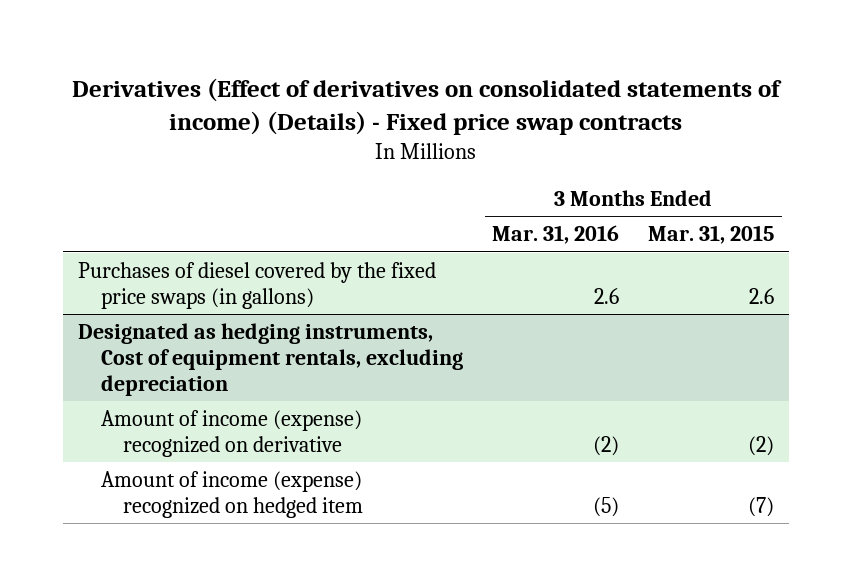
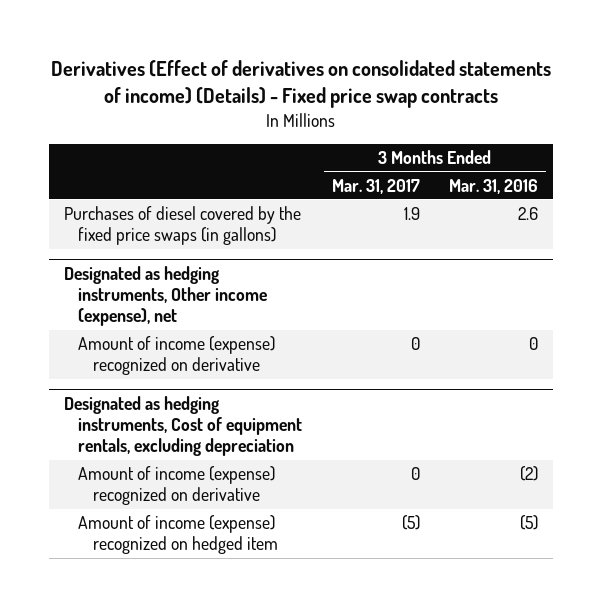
- | 3 Months Ended Mar. 31, 2016 | 3 Months Ended Mar. 31, 2015
+ | 3 Months Ended Mar. 31, 2017 | 3 Months Ended Mar. 31, 2016
+ Designated as hedging instruments, Other income (expense), net
+ Amount of income (expense) recognized on derivative | 0 | 0

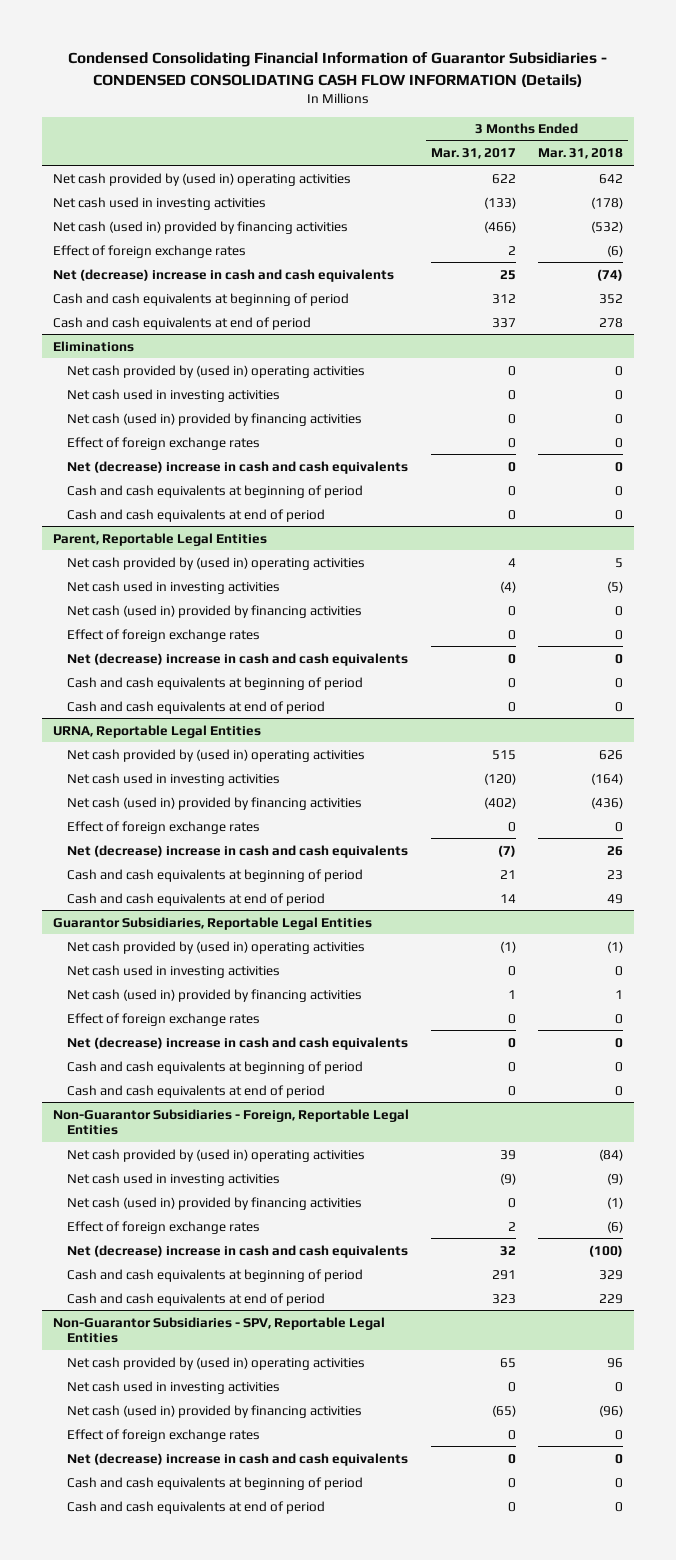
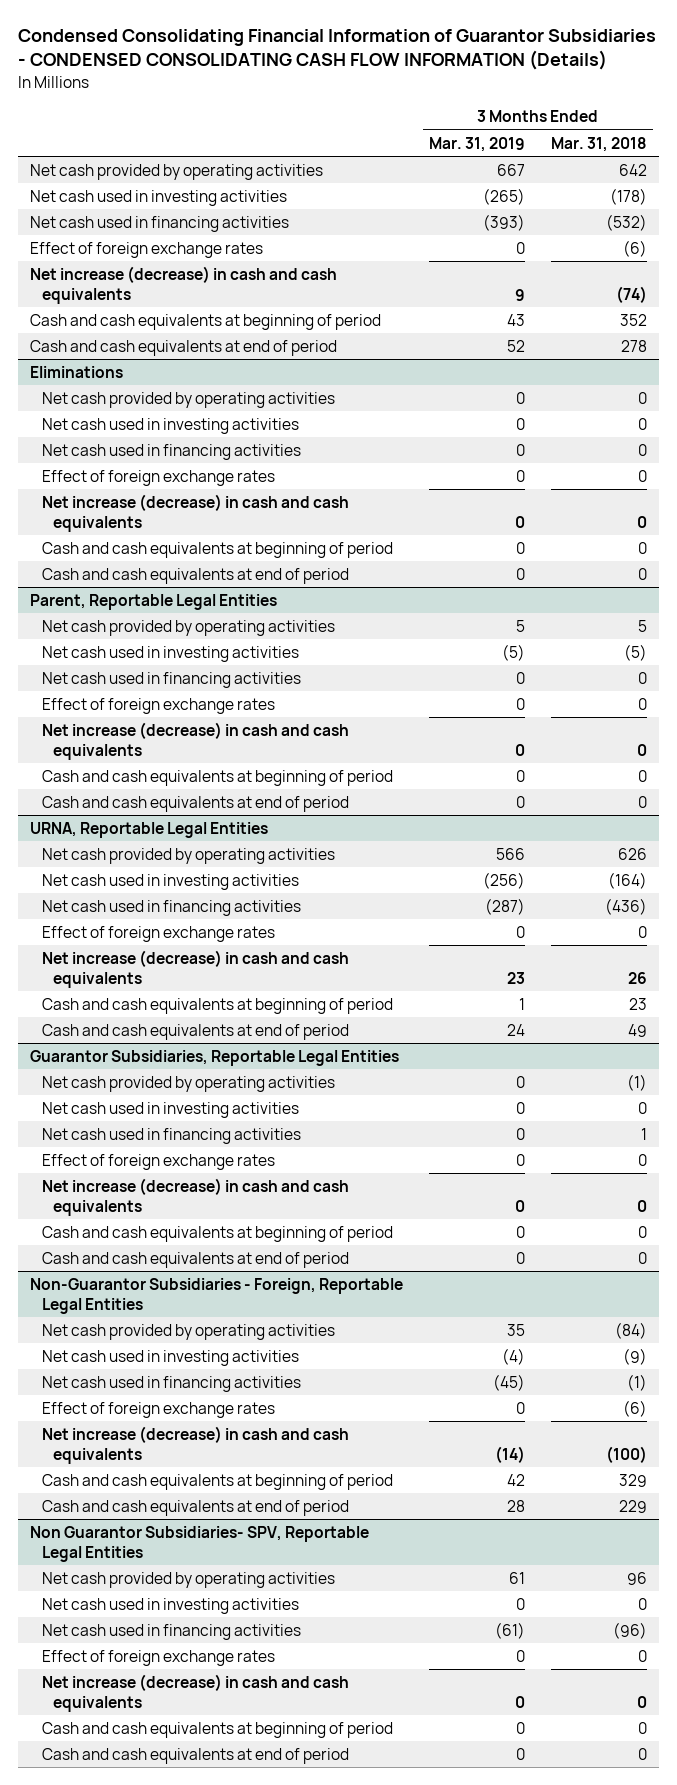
- | 3 Months Ended Mar. 31, 2017 | 3 Months Ended Mar. 31, 2018
+ | 3 Months Ended Mar. 31, 2019 | 3 Months Ended Mar. 31, 2018
- Net cash provided by (used in) operating activities | 622 | 642
+ Net cash provided by operating activities | 667 | 642
- Net cash (used in) provided by financing activities | (466) | (532)
+ Net cash used in financing activities | (393) | (532)
- Net (decrease) increase in cash and cash equivalents | 25 | (74)
+ Net increase (decrease) in cash and cash equivalents | 9 | (74)
@ Eliminations
- Net cash provided by (used in) operating activities | 0 | 0
+ Net cash provided by operating activities | 0 | 0
- Net cash (used in) provided by financing activities | 0 | 0
+ Net cash used in financing activities | 0 | 0
- Net (decrease) increase in cash and cash equivalents | 0 | 0
+ Net increase (decrease) in cash and cash equivalents | 0 | 0
@ Parent, Reportable Legal Entities
- Net cash provided by (used in) operating activities | 4 | 5
+ Net cash provided by operating activities | 5 | 5
- Net cash (used in) provided by financing activities | 0 | 0
+ Net cash used in financing activities | 0 | 0
- Net (decrease) increase in cash and cash equivalents | 0 | 0
+ Net increase (decrease) in cash and cash equivalents | 0 | 0
@ URNA, Reportable Legal Entities
- Net cash provided by (used in) operating activities | 515 | 626
+ Net cash provided by operating activities | 566 | 626
- Net cash (used in) provided by financing activities | (402) | (436)
+ Net cash used in financing activities | (287) | (436)
- Net (decrease) increase in cash and cash equivalents | (7) | 26
+ Net increase (decrease) in cash and cash equivalents | 23 | 26
@ Guarantor Subsidiaries, Reportable Legal Entities
- Net cash provided by (used in) operating activities | (1) | (1)
+ Net cash provided by operating activities | 0 | (1)
- Net cash (used in) provided by financing activities | 1 | 1
+ Net cash used in financing activities | 0 | 1
- Net (decrease) increase in cash and cash equivalents | 0 | 0
+ Net increase (decrease) in cash and cash equivalents | 0 | 0
@ Non-Guarantor Subsidiaries - Foreign, Reportable Legal Entities
- Net cash provided by (used in) operating activities | 39 | (84)
+ Net cash provided by operating activities | 35 | (84)
- Net cash (used in) provided by financing activities | 0 | (1)
+ Net cash used in financing activities | (45) | (1)
- Net (decrease) increase in cash and cash equivalents | 32 | (100)
+ Net increase (decrease) in cash and cash equivalents | (14) | (100)
- Non-Guarantor Subsidiaries - SPV, Reportable Legal Entities
- Net cash provided by (used in) operating activities | 65 | 96
+ Non Guarantor Subsidiaries- SPV, Reportable Legal Entities
+ Net cash provided by operating activities | 61 | 96
- Net cash (used in) provided by financing activities | (65) | (96)
+ Net cash used in financing activities | (61) | (96)
- Net (decrease) increase in cash and cash equivalents | 0 | 0
+ Net increase (decrease) in cash and cash equivalents | 0 | 0

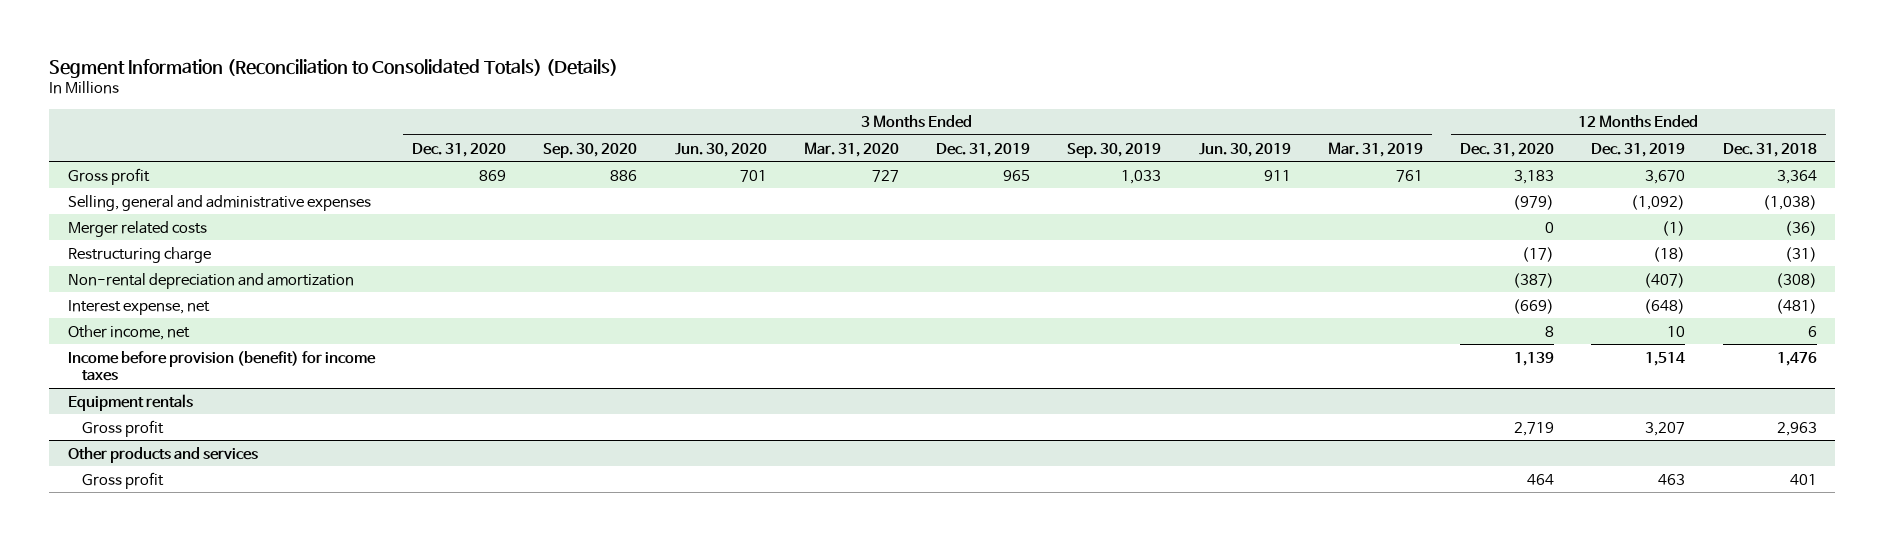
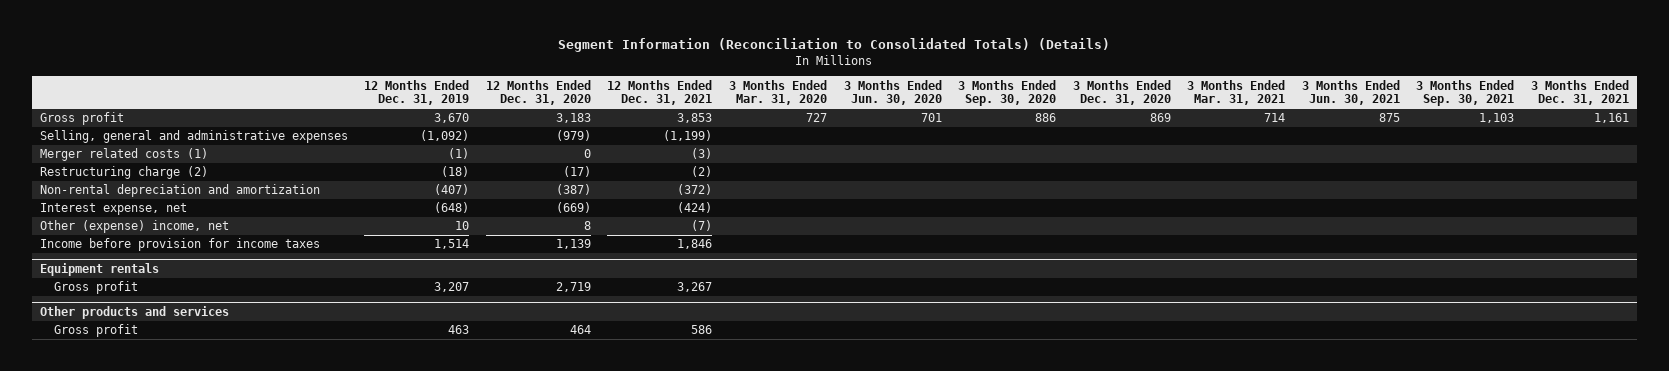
- | 3 Months Ended Dec. 31, 2020 | 3 Months Ended Sep. 30, 2020 | 3 Months Ended Jun. 30, 2020 | 3 Months Ended Mar. 31, 2020 | 3 Months Ended Dec. 31, 2019 | 3 Months Ended Sep. 30, 2019 | 3 Months Ended Jun. 30, 2019 | 3 Months Ended Mar. 31, 2019 | 12 Months Ended Dec. 31, 2020 | 12 Months Ended Dec. 31, 2019 | 12 Months Ended Dec. 31, 2018
+ | 12 Months Ended Dec. 31, 2019 | 12 Months Ended Dec. 31, 2020 | 12 Months Ended Dec. 31, 2021 | 3 Months Ended Mar. 31, 2020 | 3 Months Ended Jun. 30, 2020 | 3 Months Ended Sep. 30, 2020 | 3 Months Ended Dec. 31, 2020 | 3 Months Ended Mar. 31, 2021 | 3 Months Ended Jun. 30, 2021 | 3 Months Ended Sep. 30, 2021 | 3 Months Ended Dec. 31, 2021
- Merger related costs | | | | | | | | | 0 | (1) | (36)
- Restructuring charge | | | | | | | | | (17) | (18) | (31)
+ Merger related costs (1) | (1) | 0 | (3) | | | | | | | |
+ Restructuring charge (2) | (18) | (17) | (2) | | | | | | | |
- Other income, net | | | | | | | | | 8 | 10 | 6
- Income before provision (benefit) for income taxes | | | | | | | | | 1,139 | 1,514 | 1,476
+ Other (expense) income, net | 10 | 8 | (7) | | | | | | | |
+ Income before provision for income taxes | 1,514 | 1,139 | 1,846 | | | | | | | |

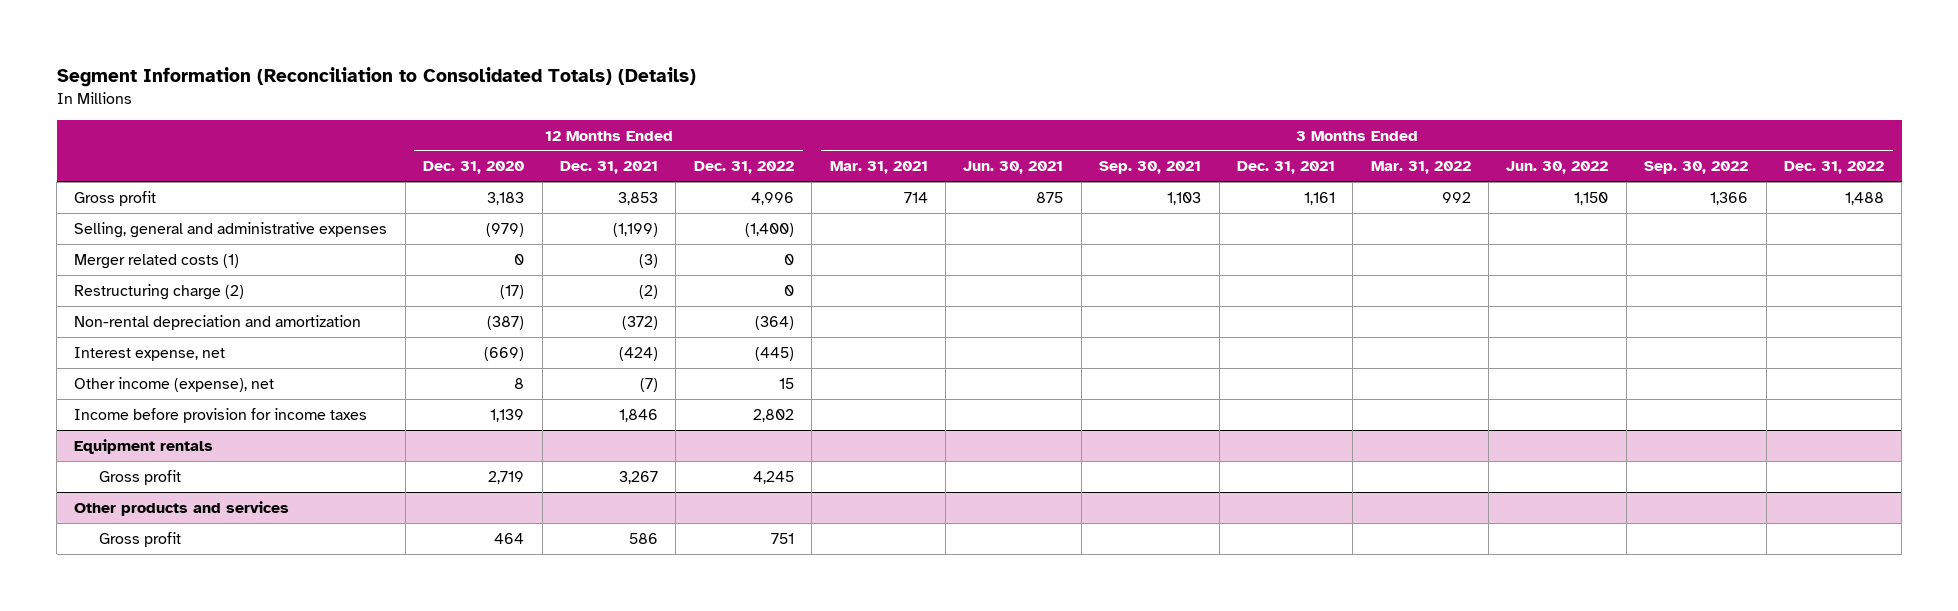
- | 12 Months Ended Dec. 31, 2019 | 12 Months Ended Dec. 31, 2020 | 12 Months Ended Dec. 31, 2021 | 3 Months Ended Mar. 31, 2020 | 3 Months Ended Jun. 30, 2020 | 3 Months Ended Sep. 30, 2020 | 3 Months Ended Dec. 31, 2020 | 3 Months Ended Mar. 31, 2021 | 3 Months Ended Jun. 30, 2021 | 3 Months Ended Sep. 30, 2021 | 3 Months Ended Dec. 31, 2021
+ | 12 Months Ended Dec. 31, 2020 | 12 Months Ended Dec. 31, 2021 | 12 Months Ended Dec. 31, 2022 | 3 Months Ended Mar. 31, 2021 | 3 Months Ended Jun. 30, 2021 | 3 Months Ended Sep. 30, 2021 | 3 Months Ended Dec. 31, 2021 | 3 Months Ended Mar. 31, 2022 | 3 Months Ended Jun. 30, 2022 | 3 Months Ended Sep. 30, 2022 | 3 Months Ended Dec. 31, 2022
- Other (expense) income, net | 10 | 8 | (7) | | | | | | | |
+ Other income (expense), net | 8 | (7) | 15 | | | | | | | |

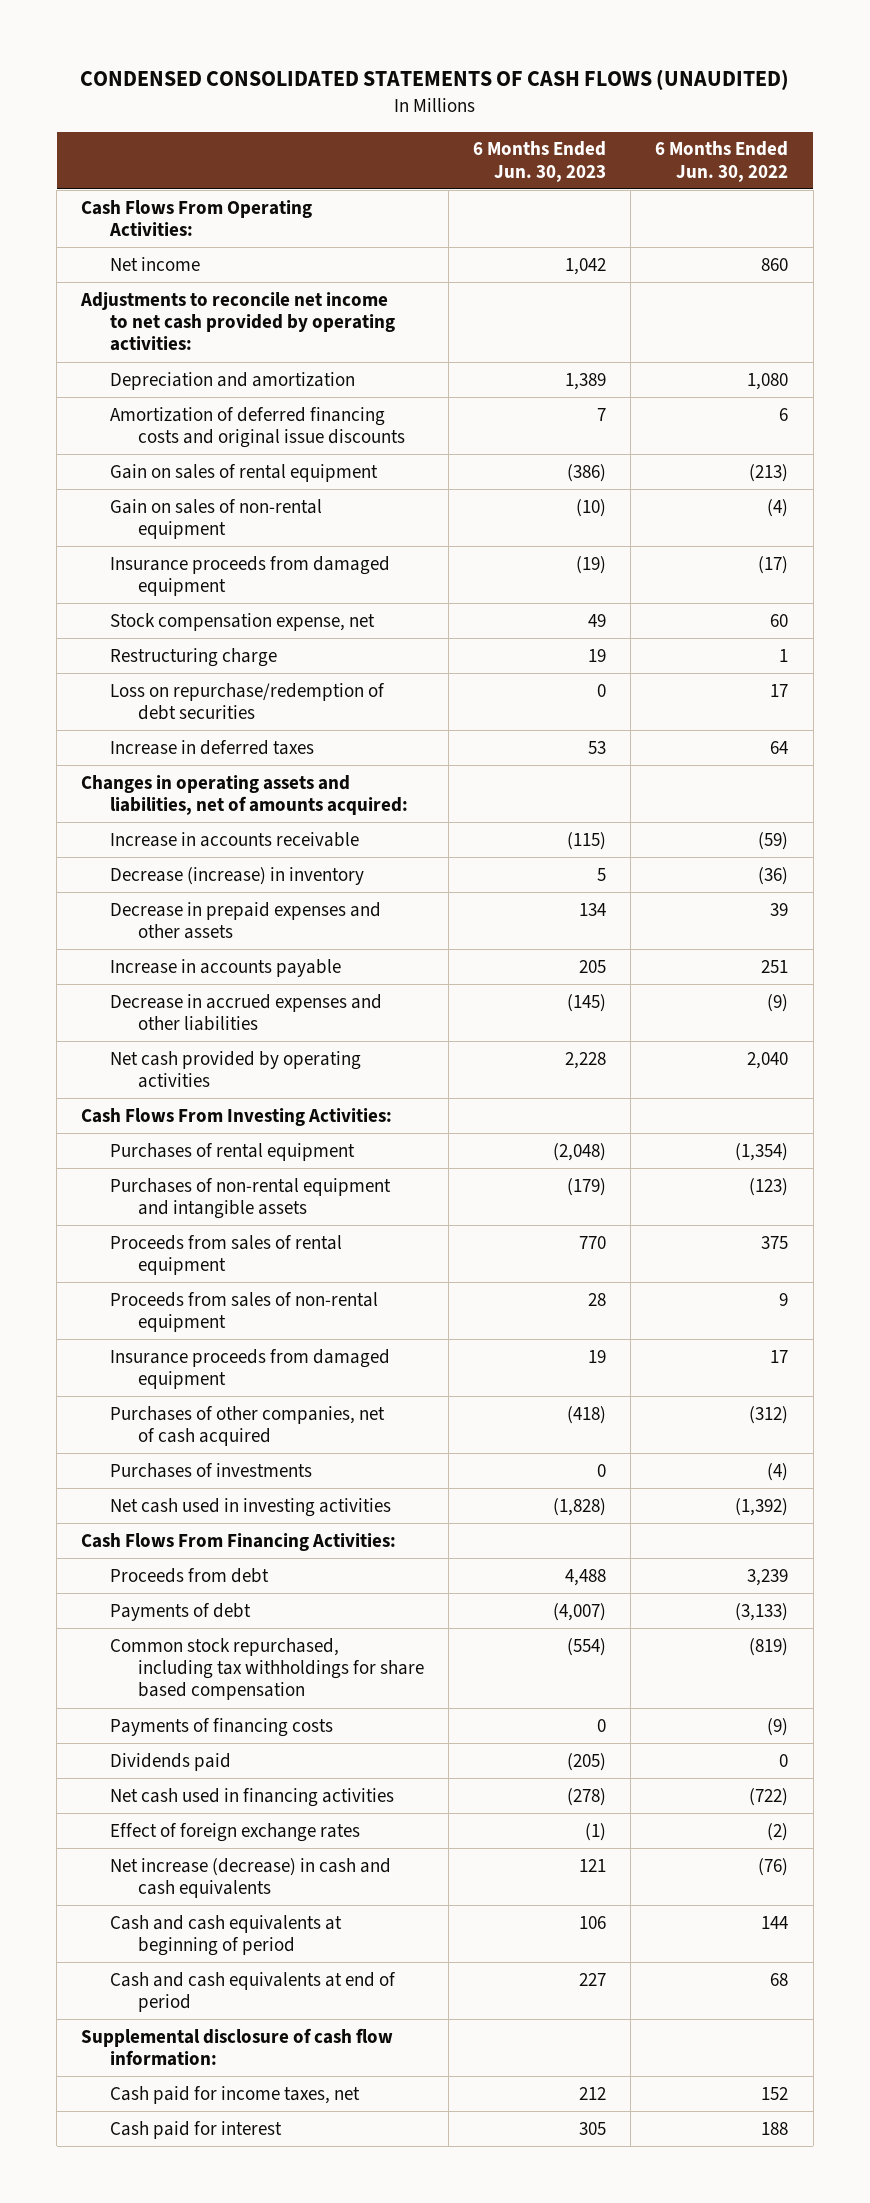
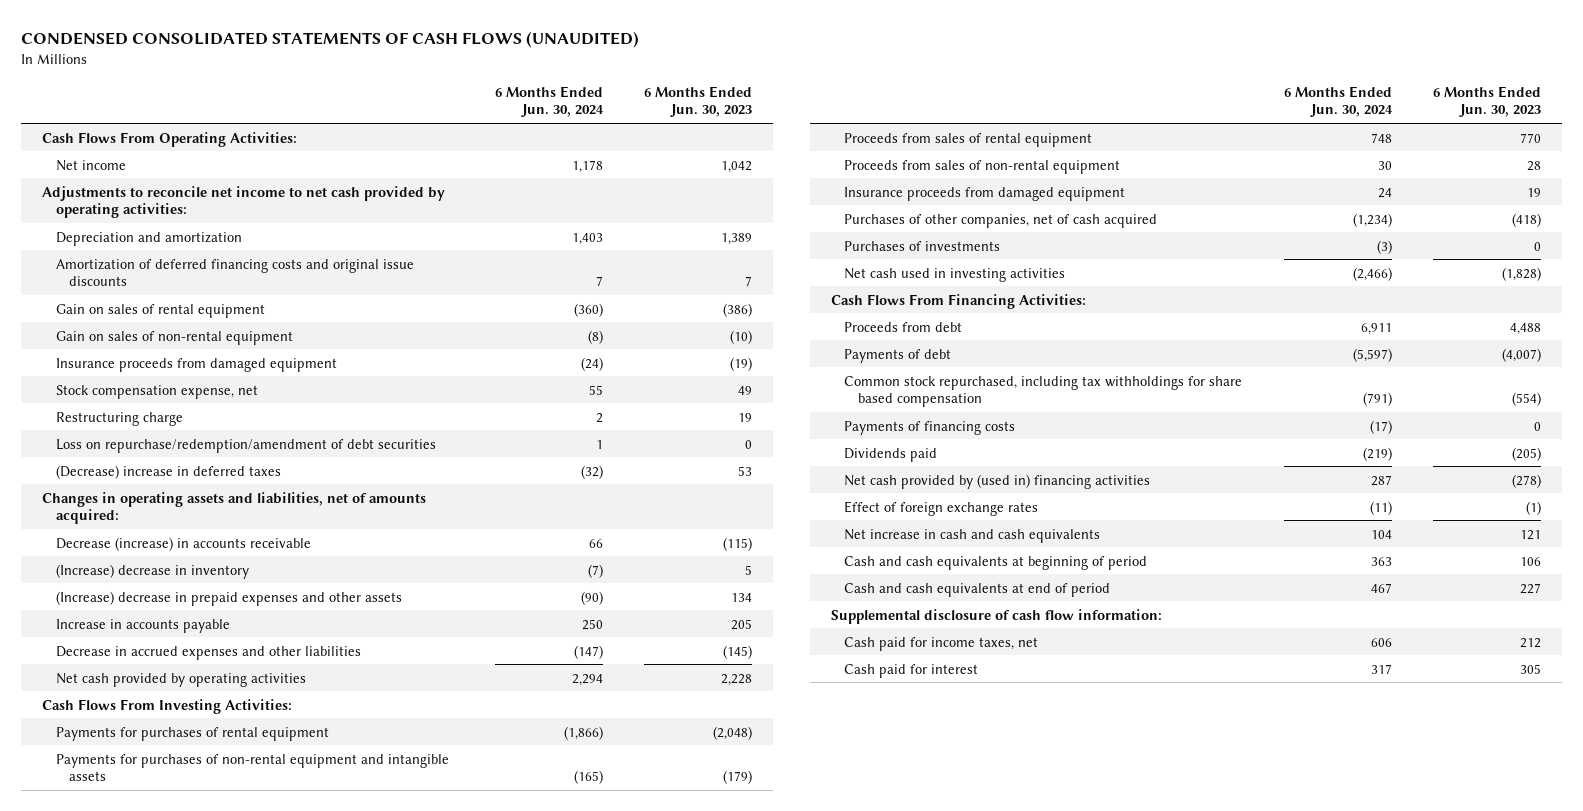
- | 6 Months Ended Jun. 30, 2023 | 6 Months Ended Jun. 30, 2022
+ | 6 Months Ended Jun. 30, 2024 | 6 Months Ended Jun. 30, 2023
- Loss on repurchase/redemption of debt securities | 0 | 17
- Increase in deferred taxes | 53 | 64
+ Loss on repurchase/redemption/amendment of debt securities | 1 | 0
+ (Decrease) increase in deferred taxes | (32) | 53
- Increase in accounts receivable | (115) | (59)
- Decrease (increase) in inventory | 5 | (36)
- Decrease in prepaid expenses and other assets | 134 | 39
+ Decrease (increase) in accounts receivable | 66 | (115)
+ (Increase) decrease in inventory | (7) | 5
+ (Increase) decrease in prepaid expenses and other assets | (90) | 134
- Purchases of rental equipment | (2,048) | (1,354)
- Purchases of non-rental equipment and intangible assets | (179) | (123)
+ Payments for purchases of rental equipment | (1,866) | (2,048)
+ Payments for purchases of non-rental equipment and intangible assets | (165) | (179)
- Net cash used in financing activities | (278) | (722)
+ Net cash provided by (used in) financing activities | 287 | (278)
- Net increase (decrease) in cash and cash equivalents | 121 | (76)
+ Net increase in cash and cash equivalents | 104 | 121

